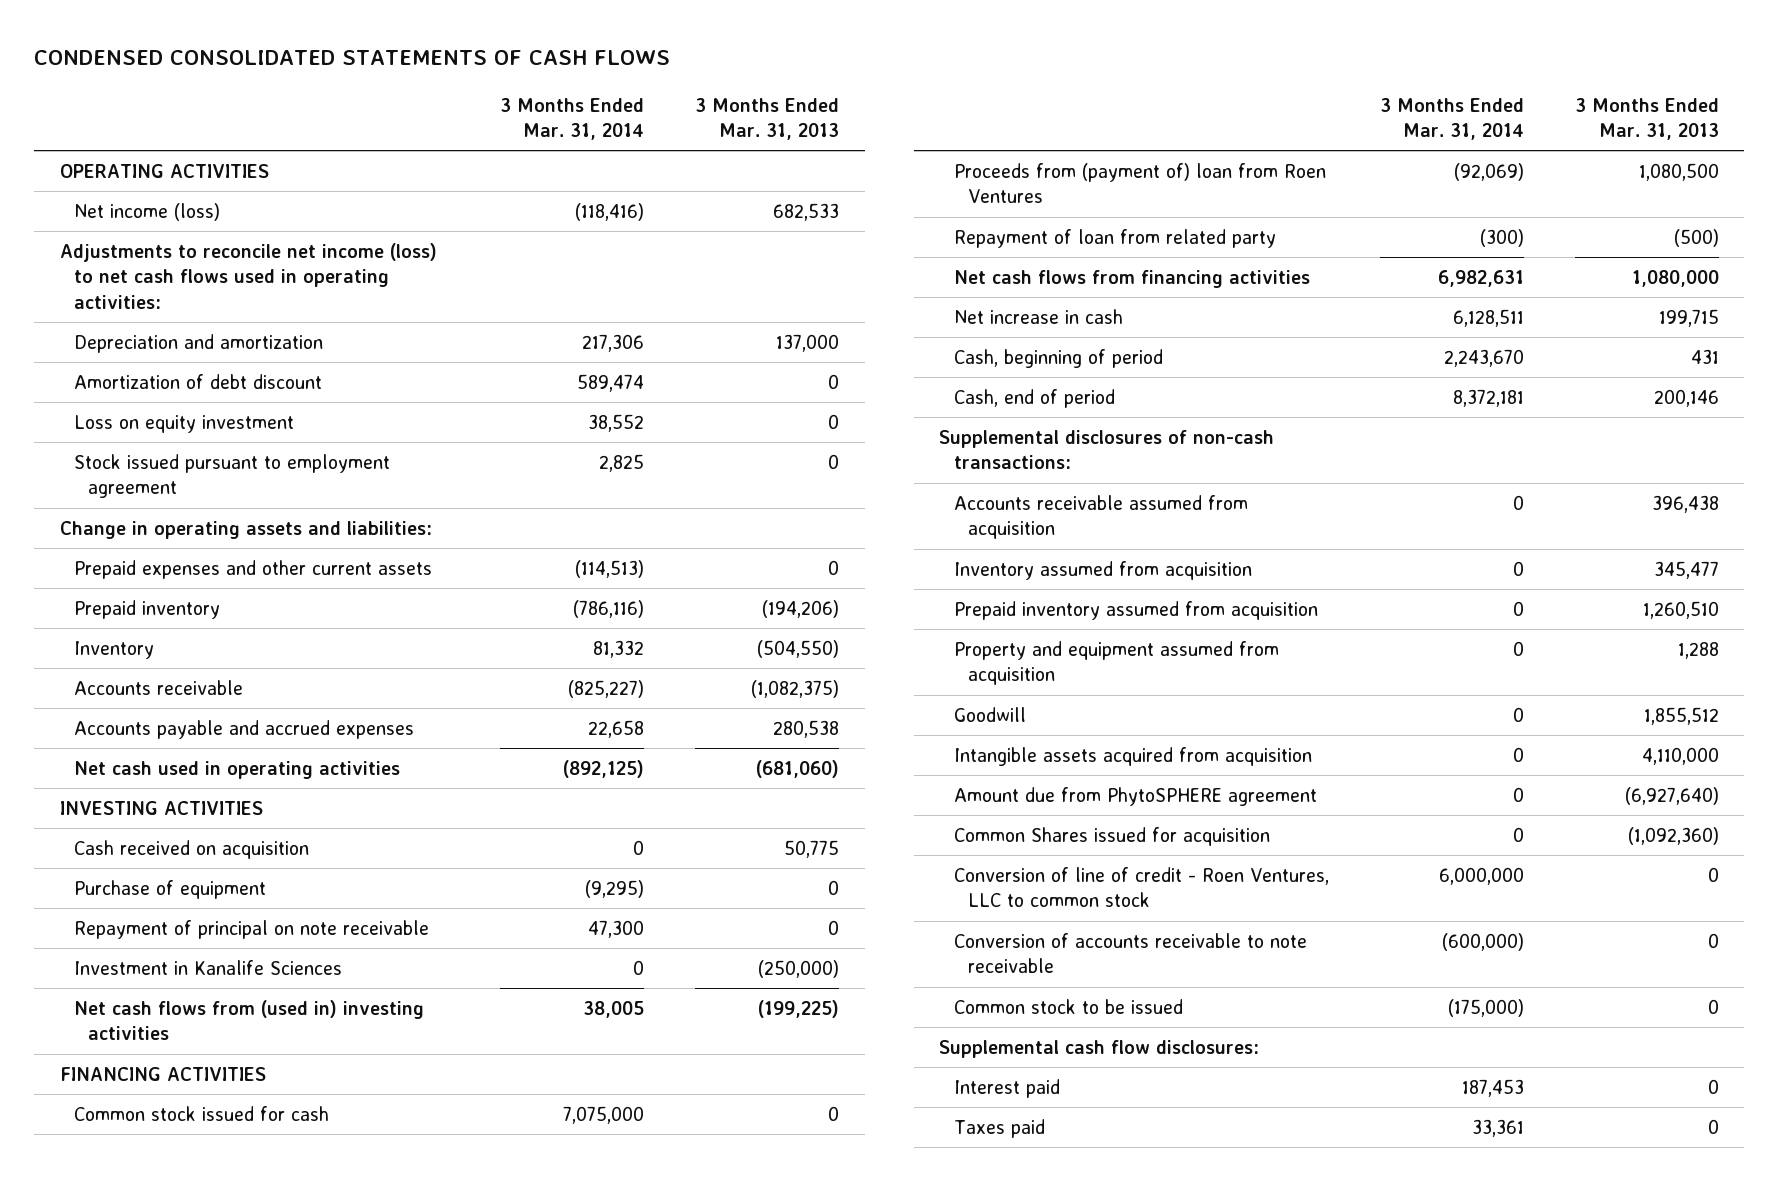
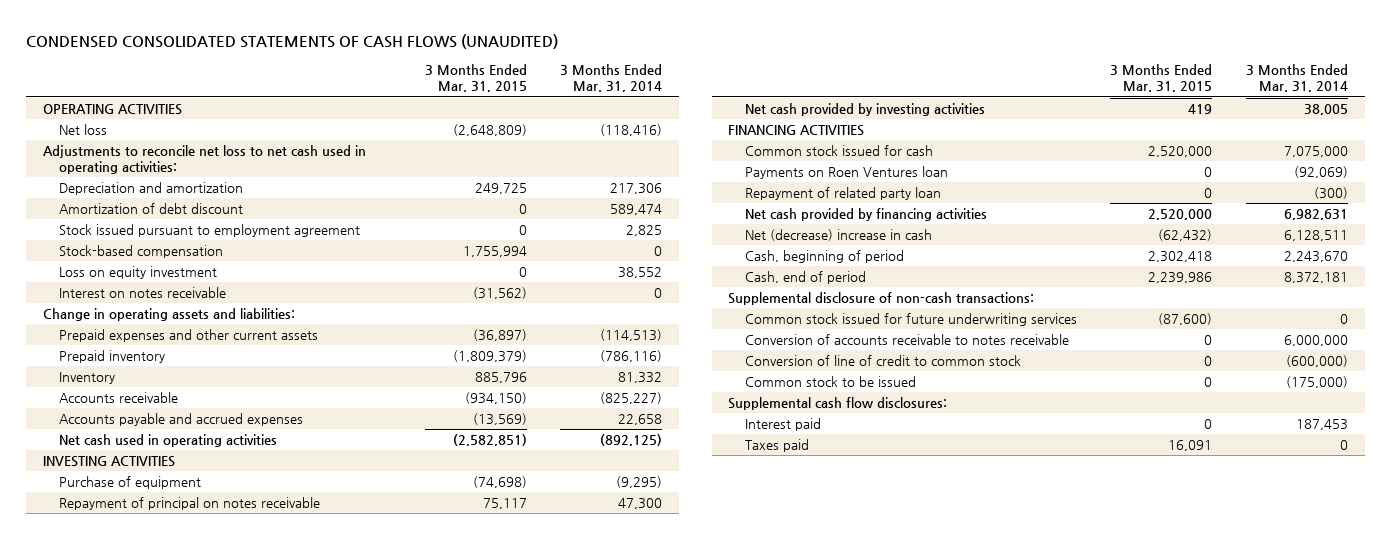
- CONDENSED CONSOLIDATED STATEMENTS OF CASH FLOWS
+ CONDENSED CONSOLIDATED STATEMENTS OF CASH FLOWS (UNAUDITED)
- | 3 Months Ended Mar. 31, 2014 | 3 Months Ended Mar. 31, 2013
+ | 3 Months Ended Mar. 31, 2015 | 3 Months Ended Mar. 31, 2014
- Net income (loss) | (118,416) | 682,533
- Adjustments to reconcile net income (loss) to net cash flows used in operating activities:
+ Net loss | (2,648,809) | (118,416)
+ Adjustments to reconcile net loss to net cash used in operating activities:
+ Stock-based compensation | 1,755,994 | 0
moved down: Loss on equity investment | 0 | 38,552
+ Interest on notes receivable | (31,562) | 0
- Cash received on acquisition | 0 | 50,775
- Repayment of principal on note receivable | 47,300 | 0
- Investment in Kanalife Sciences | 0 | (250,000)
- Net cash flows from (used in) investing activities | 38,005 | (199,225)
+ Repayment of principal on notes receivable | 75,117 | 47,300
+ Net cash provided by investing activities | 419 | 38,005
- Proceeds from (payment of) loan from Roen Ventures | (92,069) | 1,080,500
- Repayment of loan from related party | (300) | (500)
- Net cash flows from financing activities | 6,982,631 | 1,080,000
- Net increase in cash | 6,128,511 | 199,715
+ Payments on Roen Ventures loan | 0 | (92,069)
+ Repayment of related party loan | 0 | (300)
+ Net cash provided by financing activities | 2,520,000 | 6,982,631
+ Net (decrease) increase in cash | (62,432) | 6,128,511
- Supplemental disclosures of non-cash transactions:
- Accounts receivable assumed from acquisition | 0 | 396,438
- Inventory assumed from acquisition | 0 | 345,477
- Prepaid inventory assumed from acquisition | 0 | 1,260,510
- Property and equipment assumed from acquisition | 0 | 1,288
- Goodwill | 0 | 1,855,512
- Intangible assets acquired from acquisition | 0 | 4,110,000
- Amount due from PhytoSPHERE agreement | 0 | (6,927,640)
- Common Shares issued for acquisition | 0 | (1,092,360)
- Conversion of line of credit - Roen Ventures, LLC to common stock | 6,000,000 | 0
- Conversion of accounts receivable to note receivable | (600,000) | 0
+ Supplemental disclosure of non-cash transactions:
+ Common stock issued for future underwriting services | (87,600) | 0
+ Conversion of accounts receivable to notes receivable | 0 | 6,000,000
+ Conversion of line of credit to common stock | 0 | (600,000)
- Taxes paid | 33,361 | 0
+ Taxes paid | 16,091 | 0

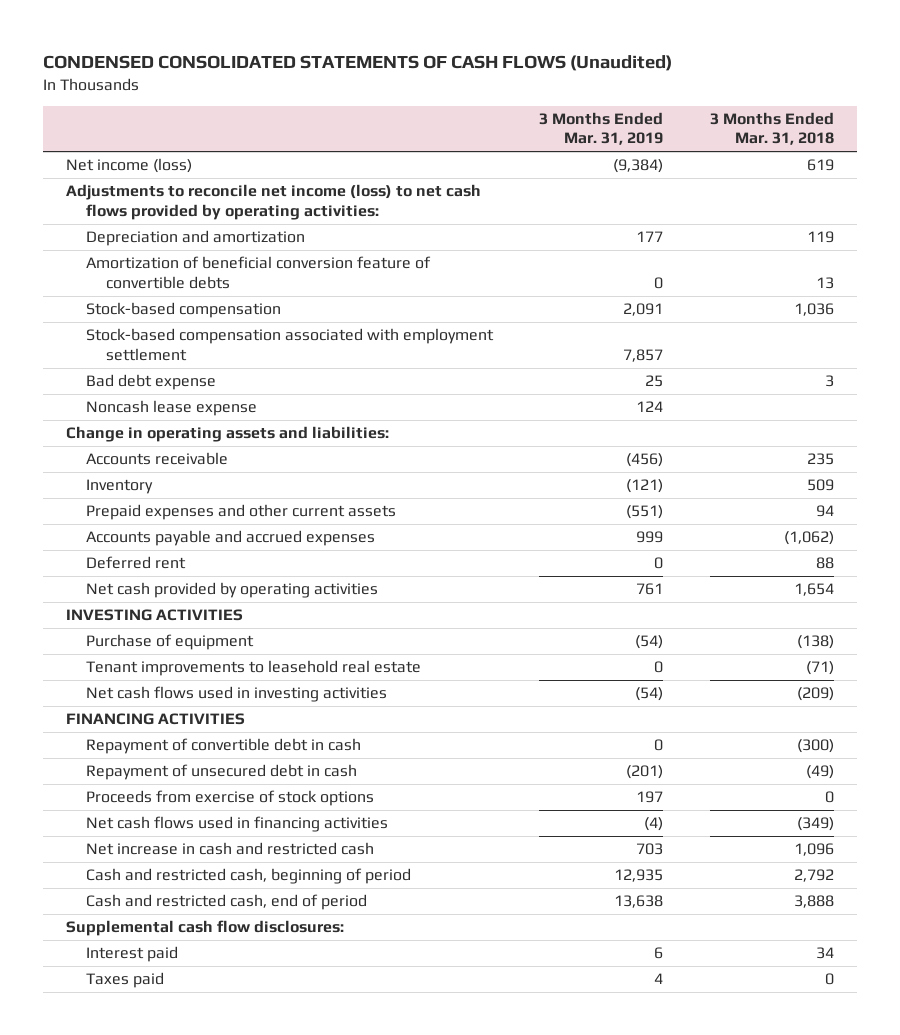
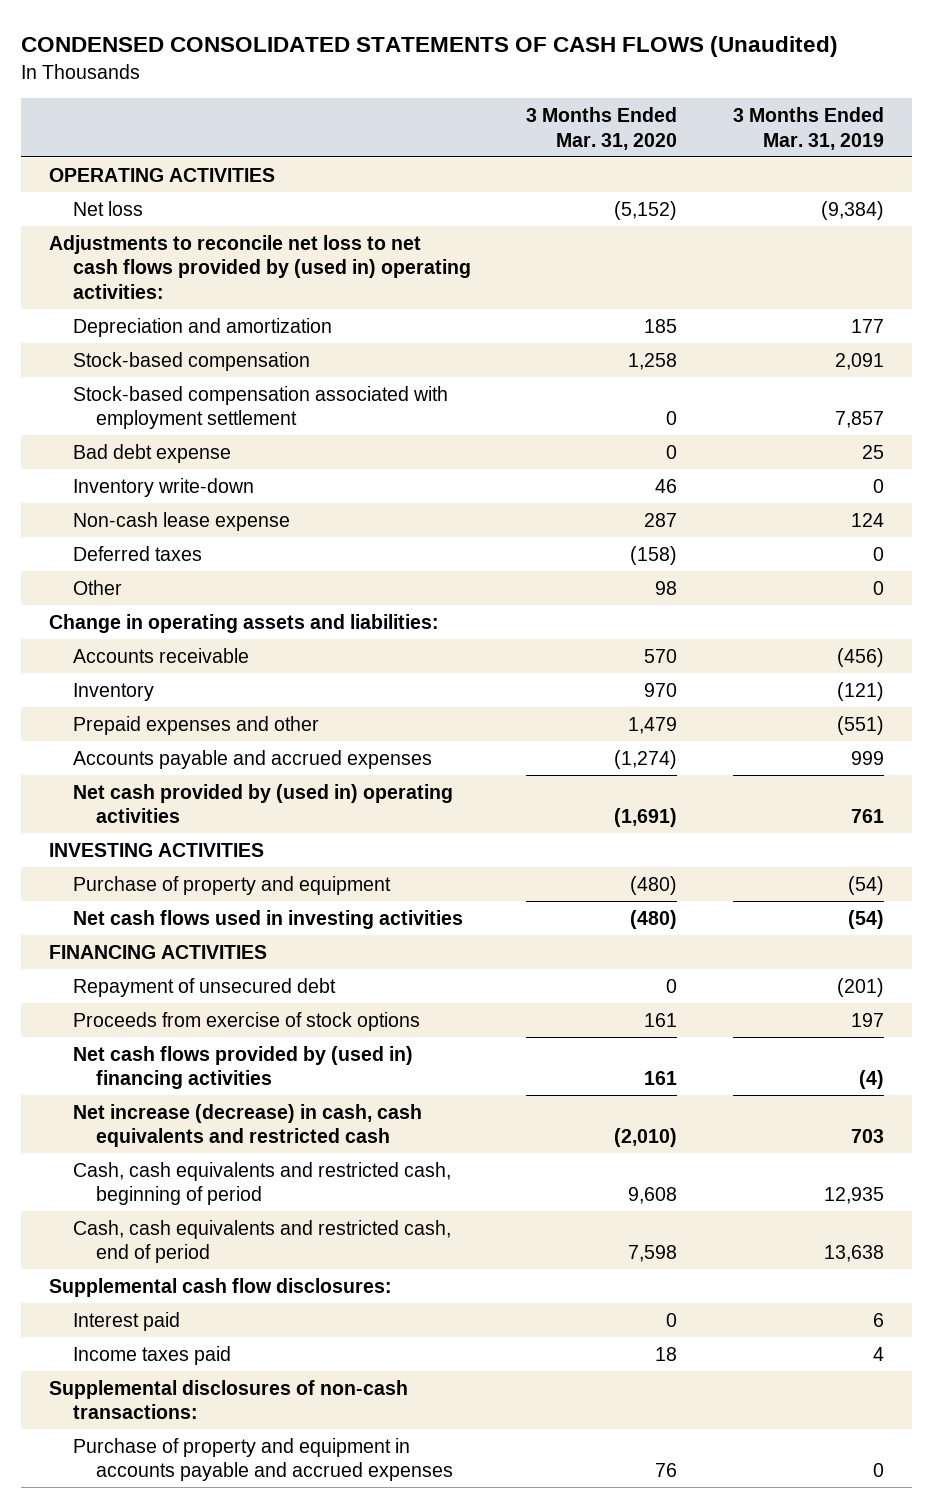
- | 3 Months Ended Mar. 31, 2019 | 3 Months Ended Mar. 31, 2018
+ | 3 Months Ended Mar. 31, 2020 | 3 Months Ended Mar. 31, 2019
- Net income (loss) | (9,384) | 619
- Adjustments to reconcile net income (loss) to net cash flows provided by operating activities:
+ OPERATING ACTIVITIES
+ Net loss | (5,152) | (9,384)
+ Adjustments to reconcile net loss to net cash flows provided by (used in) operating activities:
- Amortization of beneficial conversion feature of convertible debts | 0 | 13
- Noncash lease expense | 124 |
+ Inventory write-down | 46 | 0
+ Non-cash lease expense | 287 | 124
+ Deferred taxes | (158) | 0
+ Other | 98 | 0
- Prepaid expenses and other current assets | (551) | 94
+ Prepaid expenses and other | 1,479 | (551)
- Deferred rent | 0 | 88
- Net cash provided by operating activities | 761 | 1,654
+ Net cash provided by (used in) operating activities | (1,691) | 761
- Purchase of equipment | (54) | (138)
- Tenant improvements to leasehold real estate | 0 | (71)
+ Purchase of property and equipment | (480) | (54)
- Repayment of convertible debt in cash | 0 | (300)
- Repayment of unsecured debt in cash | (201) | (49)
+ Repayment of unsecured debt | 0 | (201)
- Net cash flows used in financing activities | (4) | (349)
- Net increase in cash and restricted cash | 703 | 1,096
- Cash and restricted cash, beginning of period | 12,935 | 2,792
- Cash and restricted cash, end of period | 13,638 | 3,888
+ Net cash flows provided by (used in) financing activities | 161 | (4)
+ Net increase (decrease) in cash, cash equivalents and restricted cash | (2,010) | 703
+ Cash, cash equivalents and restricted cash, beginning of period | 9,608 | 12,935
+ Cash, cash equivalents and restricted cash, end of period | 7,598 | 13,638
- Taxes paid | 4 | 0
+ Income taxes paid | 18 | 4
+ Supplemental disclosures of non-cash transactions:
+ Purchase of property and equipment in accounts payable and accrued expenses | 76 | 0

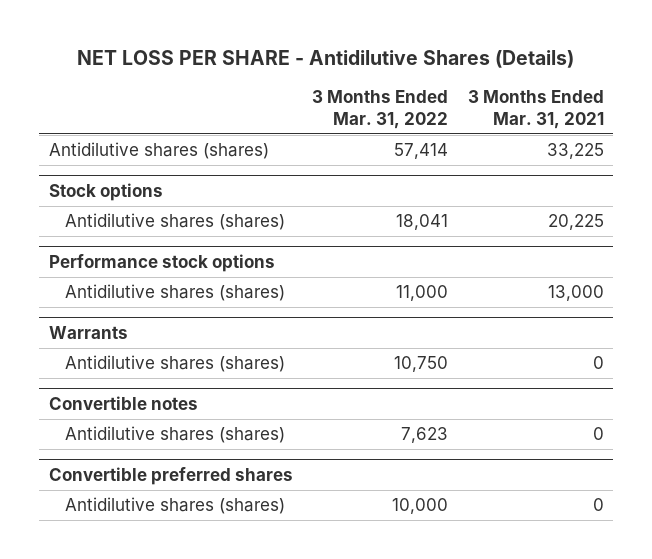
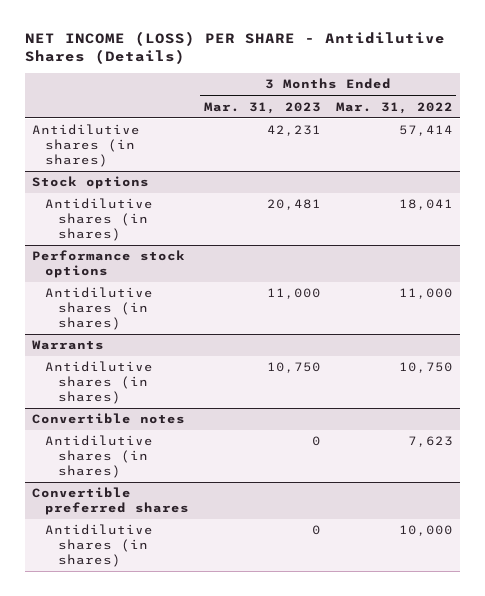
- NET LOSS PER SHARE - Antidilutive Shares (Details)
+ NET INCOME (LOSS) PER SHARE - Antidilutive Shares (Details)
- | 3 Months Ended Mar. 31, 2022 | 3 Months Ended Mar. 31, 2021
+ | 3 Months Ended Mar. 31, 2023 | 3 Months Ended Mar. 31, 2022
- Antidilutive shares (shares) | 57,414 | 33,225
+ Antidilutive shares (in shares) | 42,231 | 57,414
@ Stock options
- Antidilutive shares (shares) | 18,041 | 20,225
+ Antidilutive shares (in shares) | 20,481 | 18,041
@ Performance stock options
- Antidilutive shares (shares) | 11,000 | 13,000
+ Antidilutive shares (in shares) | 11,000 | 11,000
@ Warrants
- Antidilutive shares (shares) | 10,750 | 0
+ Antidilutive shares (in shares) | 10,750 | 10,750
@ Convertible notes
- Antidilutive shares (shares) | 7,623 | 0
+ Antidilutive shares (in shares) | 0 | 7,623
@ Convertible preferred shares
- Antidilutive shares (shares) | 10,000 | 0
+ Antidilutive shares (in shares) | 0 | 10,000

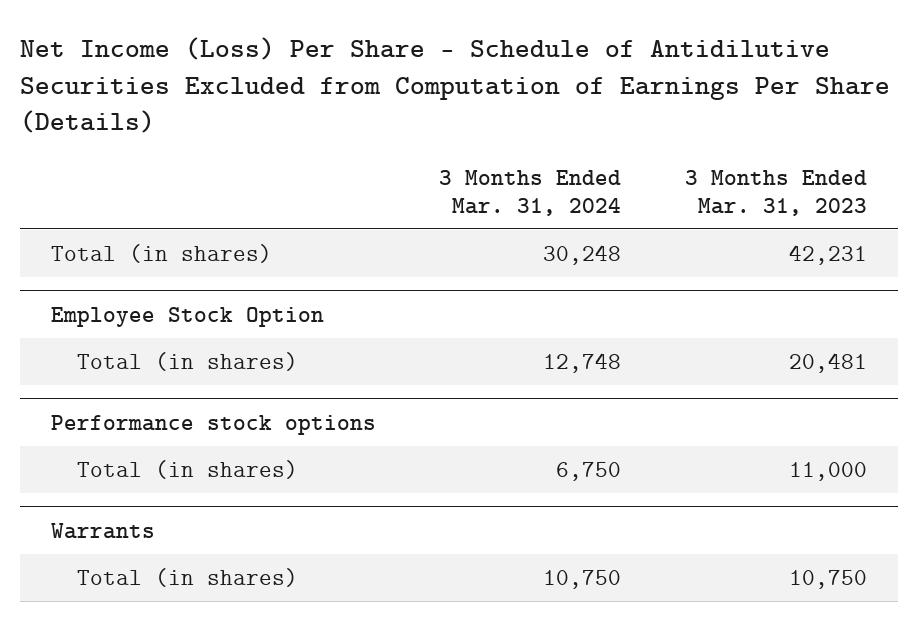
- NET INCOME (LOSS) PER SHARE - Antidilutive Shares (Details)
+ Net Income (Loss) Per Share - Schedule of Antidilutive Securities Excluded from Computation of Earnings Per Share (Details)
- | 3 Months Ended Mar. 31, 2023 | 3 Months Ended Mar. 31, 2022
+ | 3 Months Ended Mar. 31, 2024 | 3 Months Ended Mar. 31, 2023
- Antidilutive shares (in shares) | 42,231 | 57,414
- Stock options
- Antidilutive shares (in shares) | 20,481 | 18,041
+ Total (in shares) | 30,248 | 42,231
+ Employee Stock Option
+ Total (in shares) | 12,748 | 20,481
@ Performance stock options
- Antidilutive shares (in shares) | 11,000 | 11,000
+ Total (in shares) | 6,750 | 11,000
@ Warrants
- Antidilutive shares (in shares) | 10,750 | 10,750
- Convertible notes
- Antidilutive shares (in shares) | 0 | 7,623
- Convertible preferred shares
- Antidilutive shares (in shares) | 0 | 10,000
@ Warrants
+ Total (in shares) | 10,750 | 10,750

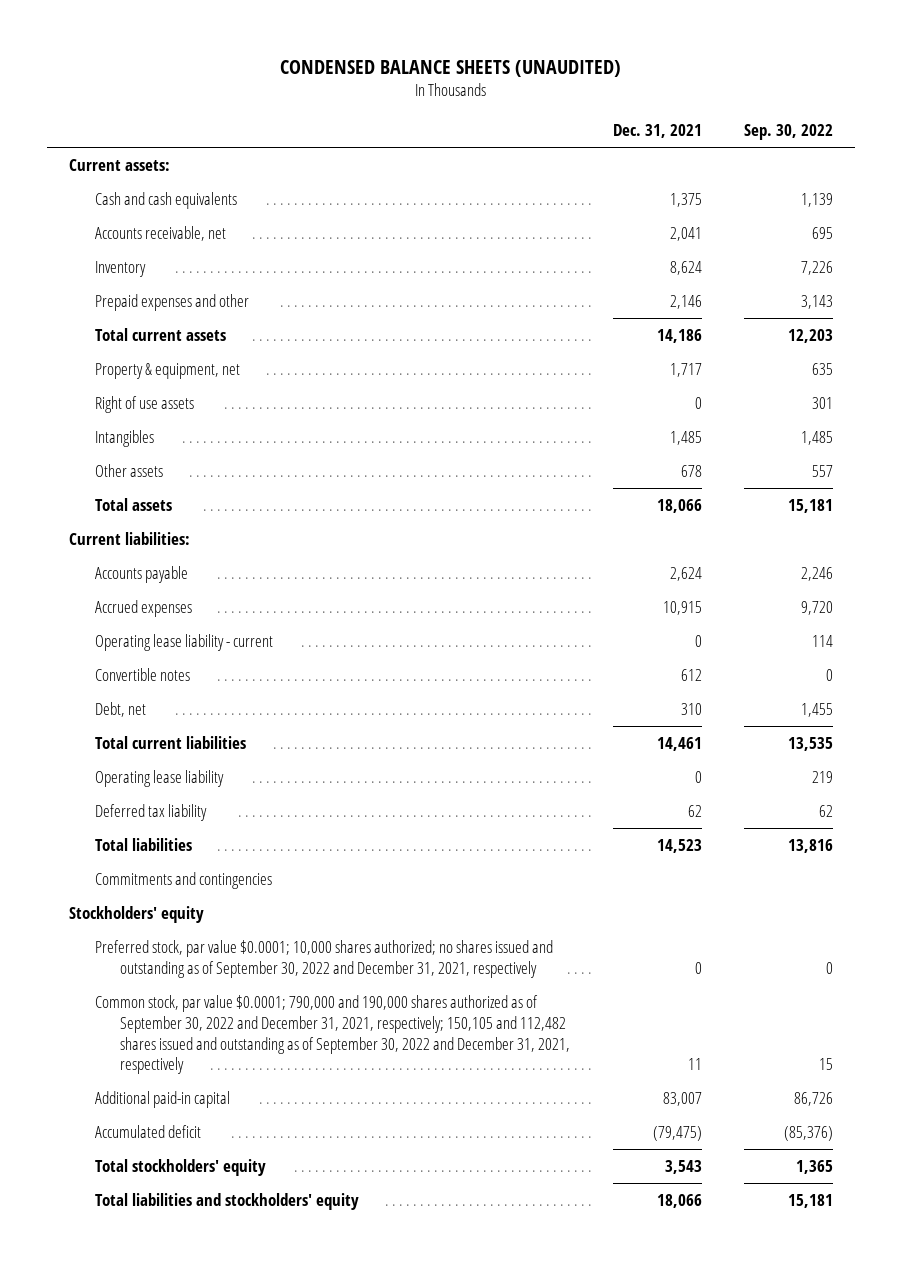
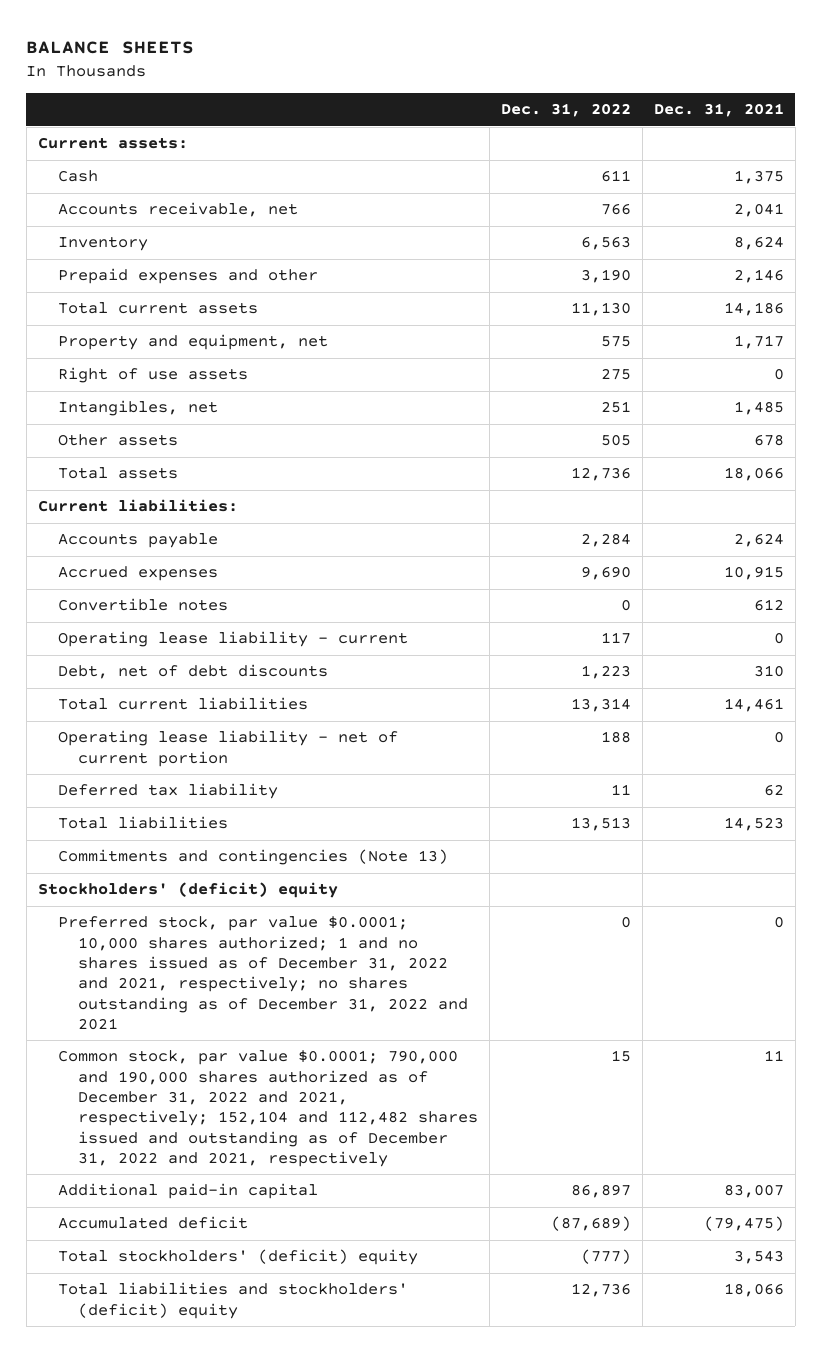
- CONDENSED BALANCE SHEETS (UNAUDITED)
+ BALANCE SHEETS
- | Dec. 31, 2021 | Sep. 30, 2022
+ | Dec. 31, 2022 | Dec. 31, 2021
- Cash and cash equivalents | 1,375 | 1,139
+ Cash | 611 | 1,375
- Property & equipment, net | 1,717 | 635
+ Property and equipment, net | 575 | 1,717
- Intangibles | 1,485 | 1,485
+ Intangibles, net | 251 | 1,485
- Debt, net | 310 | 1,455
moved down: Operating lease liability - current | 117 | 0
+ Debt, net of debt discounts | 1,223 | 310
- Operating lease liability | 0 | 219
+ Operating lease liability - net of current portion | 188 | 0
- Commitments and contingencies
- Stockholders' equity
- Preferred stock, par value $0.0001; 10,000 shares authorized; no shares issued and outstanding as of September 30, 2022 and December 31, 2021, respectively | 0 | 0
- Common stock, par value $0.0001; 790,000 and 190,000 shares authorized as of September 30, 2022 and December 31, 2021, respectively; 150,105 and 112,482 shares issued and outstanding as of September 30, 2022 and December 31, 2021, respectively | 11 | 15
+ Commitments and contingencies (Note 13)
+ Stockholders' (deficit) equity
+ Preferred stock, par value $0.0001; 10,000 shares authorized; 1 and no shares issued as of December 31, 2022 and 2021, respectively; no shares outstanding as of December 31, 2022 and 2021 | 0 | 0
+ Common stock, par value $0.0001; 790,000 and 190,000 shares authorized as of December 31, 2022 and 2021, respectively; 152,104 and 112,482 shares issued and outstanding as of December 31, 2022 and 2021, respectively | 15 | 11
- Total stockholders' equity | 3,543 | 1,365
- Total liabilities and stockholders' equity | 18,066 | 15,181
+ Total stockholders' (deficit) equity | (777) | 3,543
+ Total liabilities and stockholders' (deficit) equity | 12,736 | 18,066

